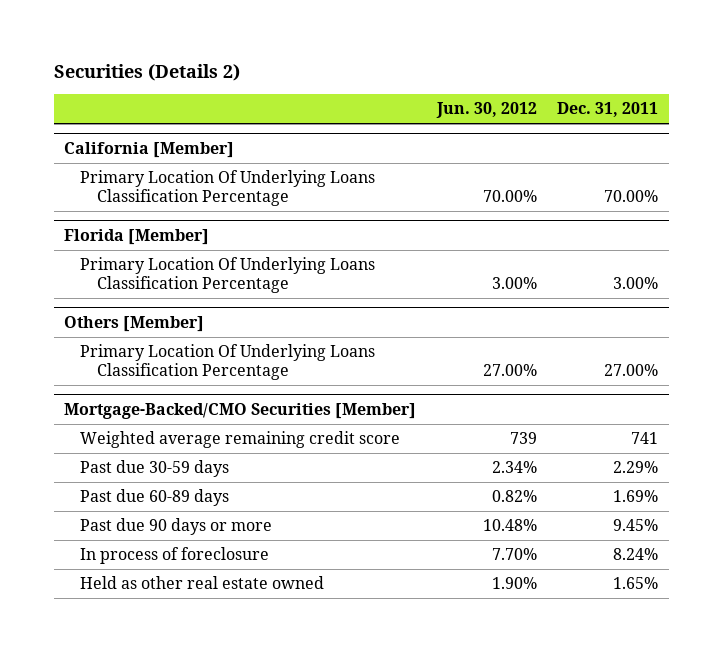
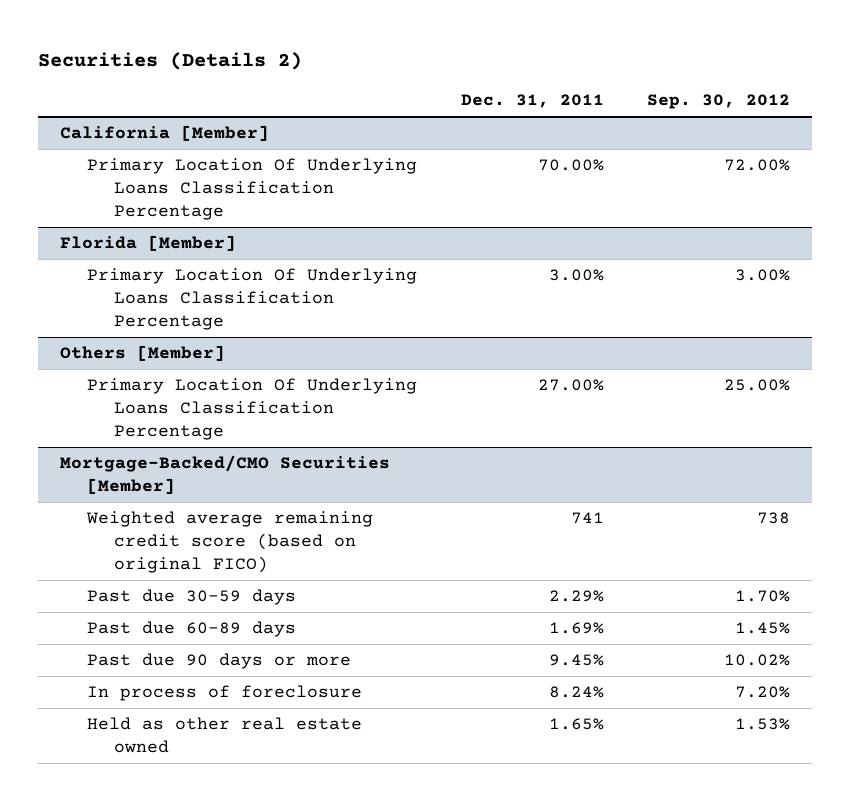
- | Jun. 30, 2012 | Dec. 31, 2011
+ | Dec. 31, 2011 | Sep. 30, 2012
@ Mortgage-Backed/CMO Securities [Member]
- Weighted average remaining credit score | 739 | 741
+ Weighted average remaining credit score (based on original FICO) | 741 | 738

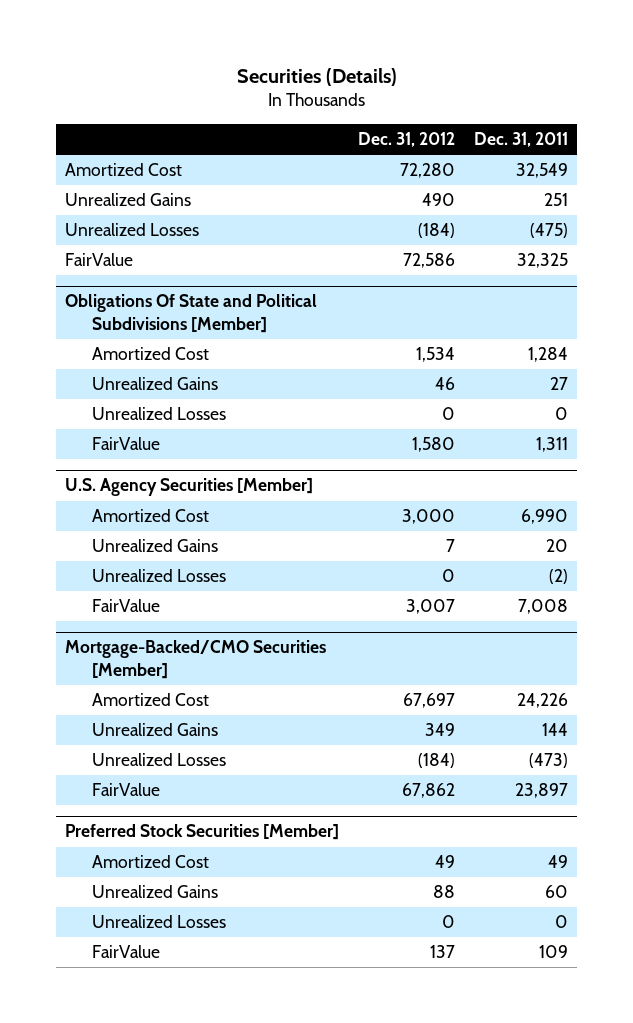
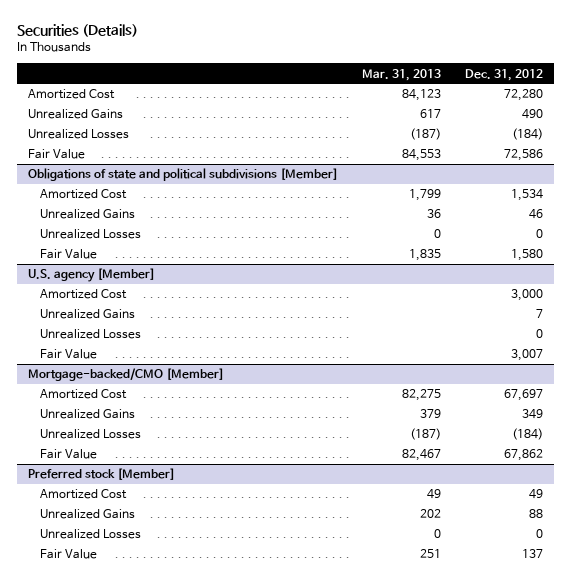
- | Dec. 31, 2012 | Dec. 31, 2011
+ | Mar. 31, 2013 | Dec. 31, 2012
- FairValue | 72,586 | 32,325
- Obligations Of State and Political Subdivisions [Member]
+ Fair Value | 84,553 | 72,586
+ Obligations of state and political subdivisions [Member]
- FairValue | 1,580 | 1,311
- U.S. Agency Securities [Member]
+ Fair Value | 1,835 | 1,580
+ U.S. agency [Member]
- FairValue | 3,007 | 7,008
- Mortgage-Backed/CMO Securities [Member]
+ Fair Value | | 3,007
+ Mortgage-backed/CMO [Member]
- FairValue | 67,862 | 23,897
- Preferred Stock Securities [Member]
+ Fair Value | 82,467 | 67,862
+ Preferred stock [Member]
- FairValue | 137 | 109
+ Fair Value | 251 | 137

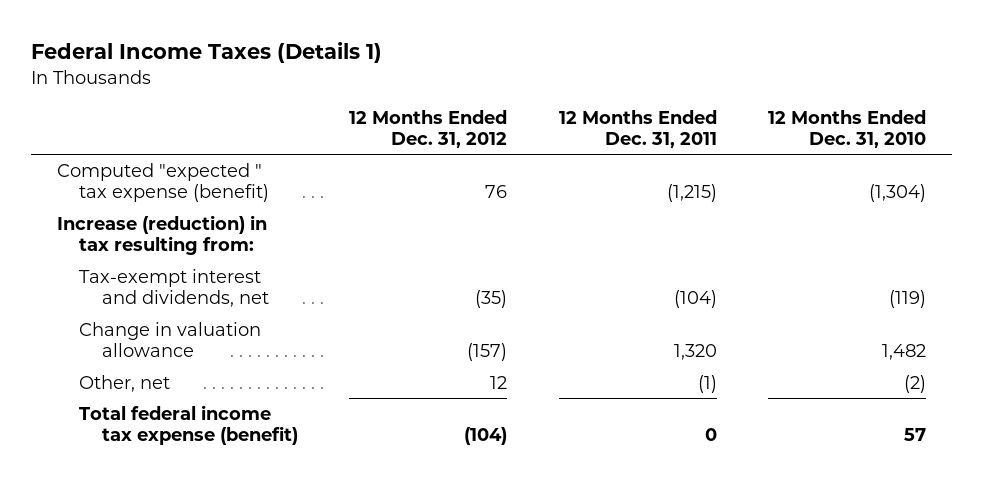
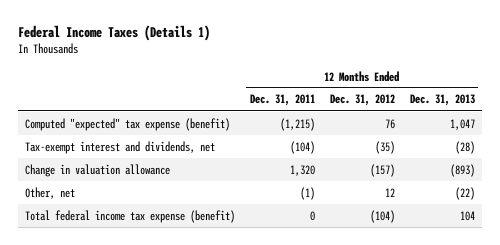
- | 12 Months Ended Dec. 31, 2012 | 12 Months Ended Dec. 31, 2011 | 12 Months Ended Dec. 31, 2010
+ | 12 Months Ended Dec. 31, 2011 | 12 Months Ended Dec. 31, 2012 | 12 Months Ended Dec. 31, 2013
- Computed "expected " tax expense (benefit) | 76 | (1,215) | (1,304)
- Increase (reduction) in tax resulting from:
+ Computed "expected" tax expense (benefit) | (1,215) | 76 | 1,047

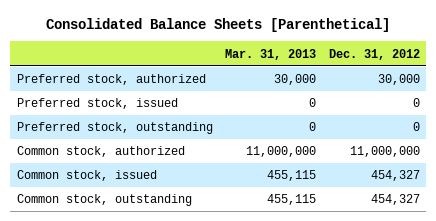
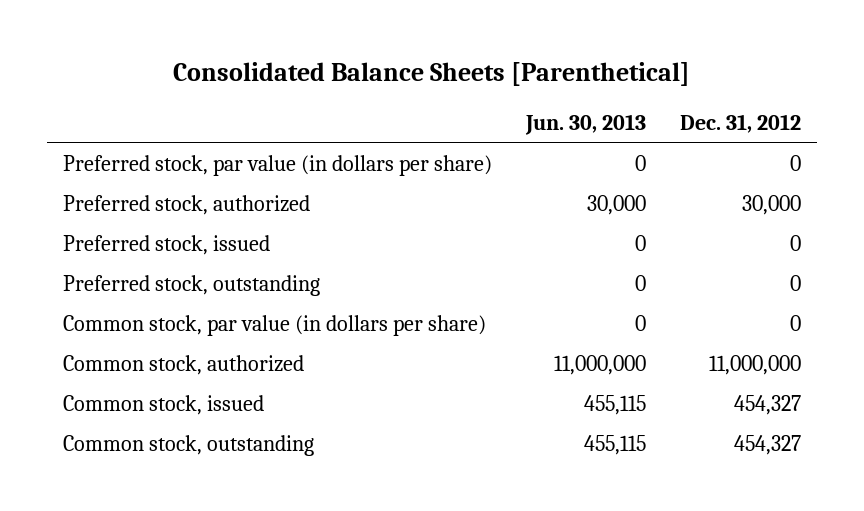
- | Mar. 31, 2013 | Dec. 31, 2012
+ | Jun. 30, 2013 | Dec. 31, 2012
+ Preferred stock, par value (in dollars per share) | 0 | 0
+ Common stock, par value (in dollars per share) | 0 | 0

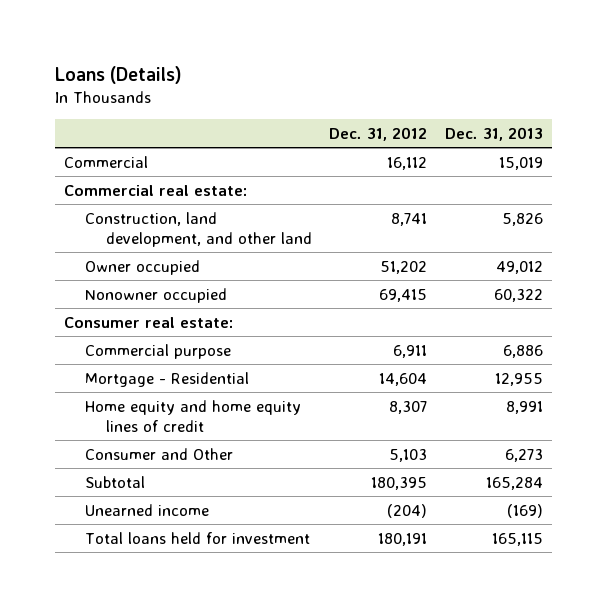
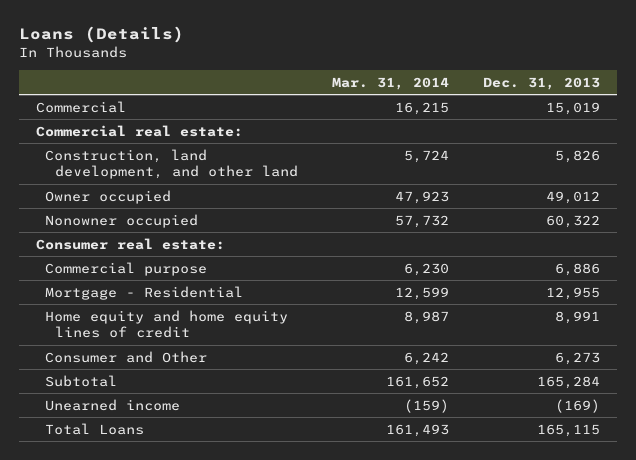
- | Dec. 31, 2012 | Dec. 31, 2013
+ | Mar. 31, 2014 | Dec. 31, 2013
- Total loans held for investment | 180,191 | 165,115
+ Total Loans | 161,493 | 165,115

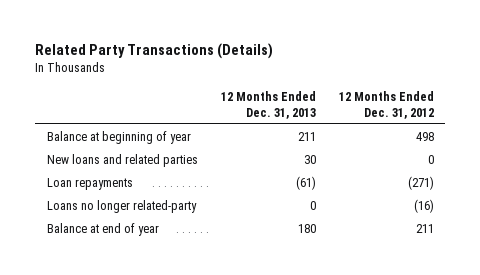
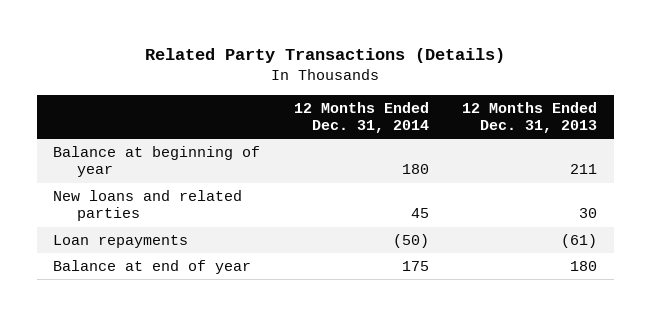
- | 12 Months Ended Dec. 31, 2013 | 12 Months Ended Dec. 31, 2012
+ | 12 Months Ended Dec. 31, 2014 | 12 Months Ended Dec. 31, 2013
- Loans no longer related-party | 0 | (16)

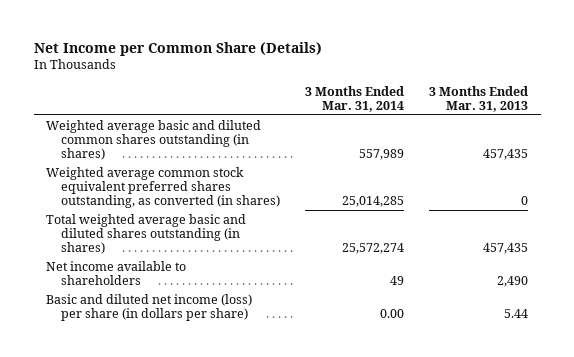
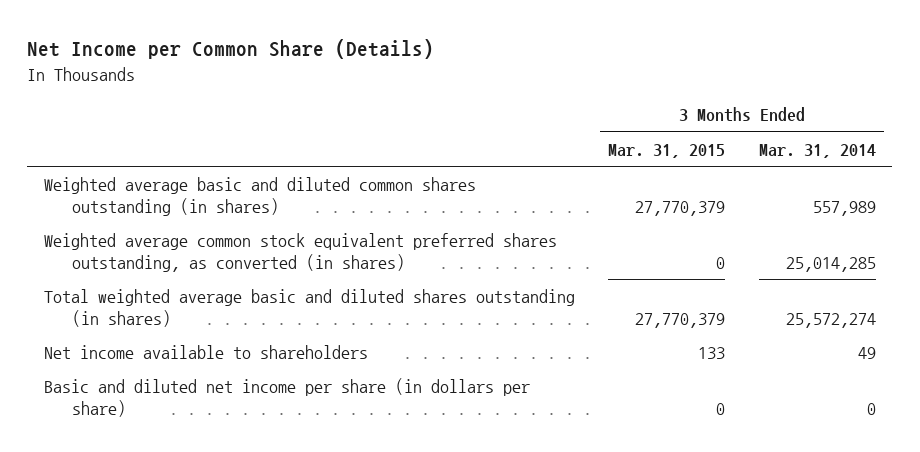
- | 3 Months Ended Mar. 31, 2014 | 3 Months Ended Mar. 31, 2013
+ | 3 Months Ended Mar. 31, 2015 | 3 Months Ended Mar. 31, 2014
- Basic and diluted net income (loss) per share (in dollars per share) | 0.00 | 5.44
+ Basic and diluted net income per share (in dollars per share) | 0 | 0

